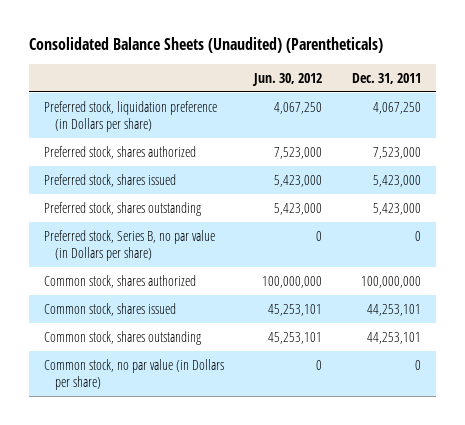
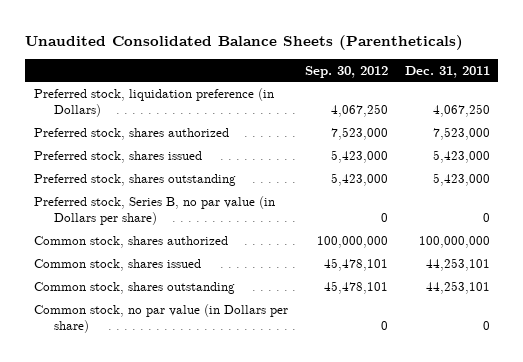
- Consolidated Balance Sheets (Unaudited) (Parentheticals)
+ Unaudited Consolidated Balance Sheets (Parentheticals)
- | Jun. 30, 2012 | Dec. 31, 2011
+ | Sep. 30, 2012 | Dec. 31, 2011
- Preferred stock, liquidation preference (in Dollars per share) | 4,067,250 | 4,067,250
+ Preferred stock, liquidation preference (in Dollars) | 4,067,250 | 4,067,250

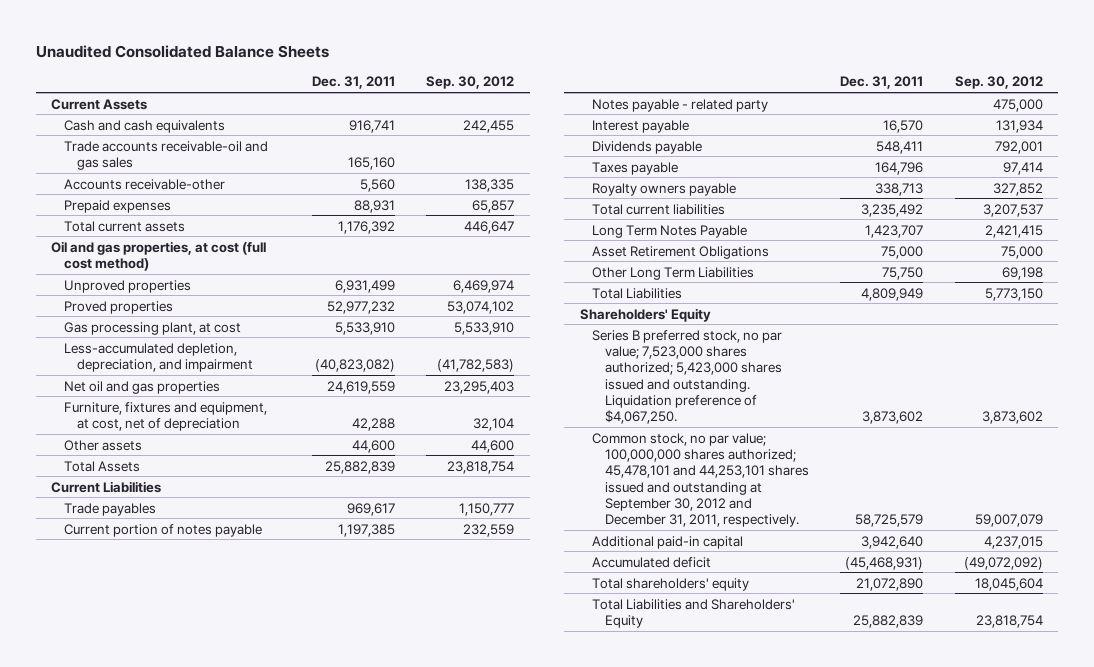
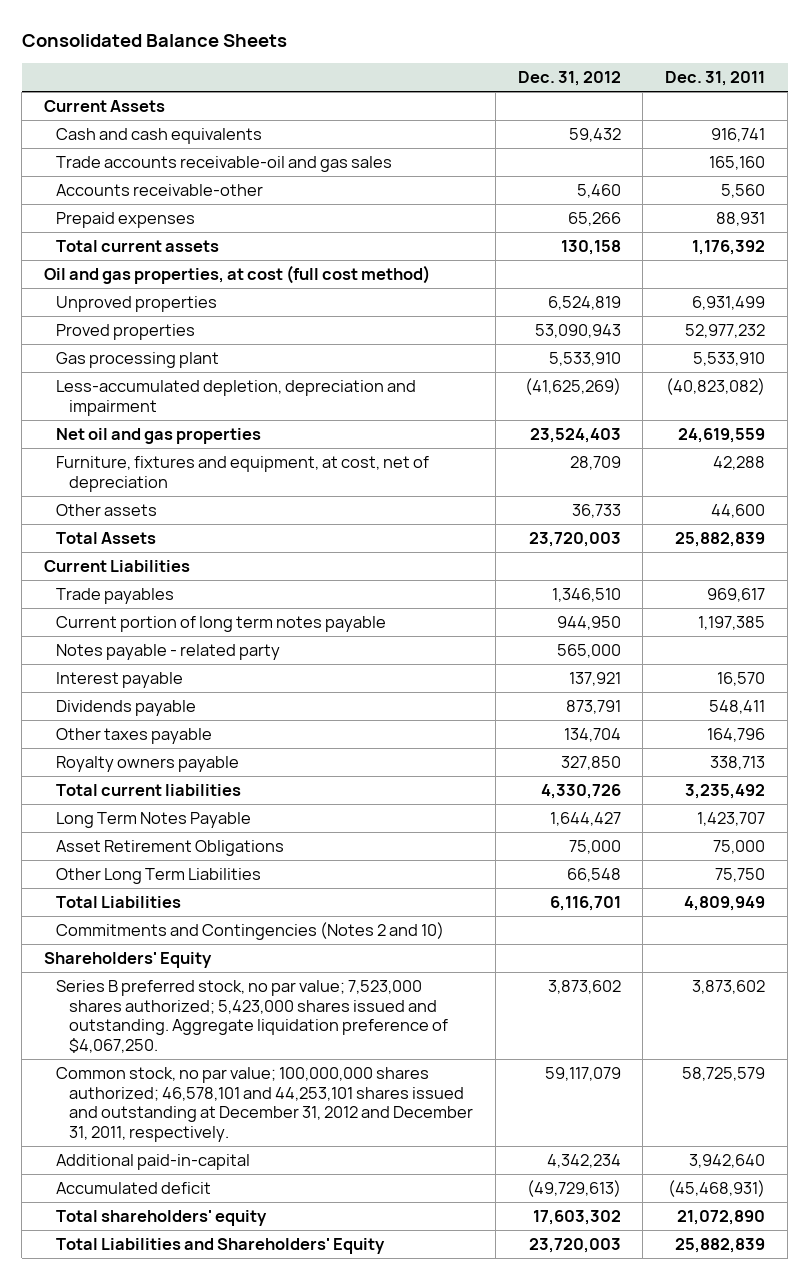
- Unaudited Consolidated Balance Sheets
+ Consolidated Balance Sheets
- | Dec. 31, 2011 | Sep. 30, 2012
+ | Dec. 31, 2012 | Dec. 31, 2011
- Gas processing plant, at cost | 5,533,910 | 5,533,910
- Less-accumulated depletion, depreciation, and impairment | (40,823,082) | (41,782,583)
+ Gas processing plant | 5,533,910 | 5,533,910
+ Less-accumulated depletion, depreciation and impairment | (41,625,269) | (40,823,082)
- Current portion of notes payable | 1,197,385 | 232,559
+ Current portion of long term notes payable | 944,950 | 1,197,385
- Taxes payable | 164,796 | 97,414
+ Other taxes payable | 134,704 | 164,796
+ Commitments and Contingencies (Notes 2 and 10)
- Series B preferred stock, no par value; 7,523,000 shares authorized; 5,423,000 shares issued and outstanding. Liquidation preference of $4,067,250. | 3,873,602 | 3,873,602
- Common stock, no par value; 100,000,000 shares authorized; 45,478,101 and 44,253,101 shares issued and outstanding at September 30, 2012 and December 31, 2011, respectively. | 58,725,579 | 59,007,079
- Additional paid-in capital | 3,942,640 | 4,237,015
+ Series B preferred stock, no par value; 7,523,000 shares authorized; 5,423,000 shares issued and outstanding. Aggregate liquidation preference of $4,067,250. | 3,873,602 | 3,873,602
+ Common stock, no par value; 100,000,000 shares authorized; 46,578,101 and 44,253,101 shares issued and outstanding at December 31, 2012 and December 31, 2011, respectively. | 59,117,079 | 58,725,579
+ Additional paid-in-capital | 4,342,234 | 3,942,640

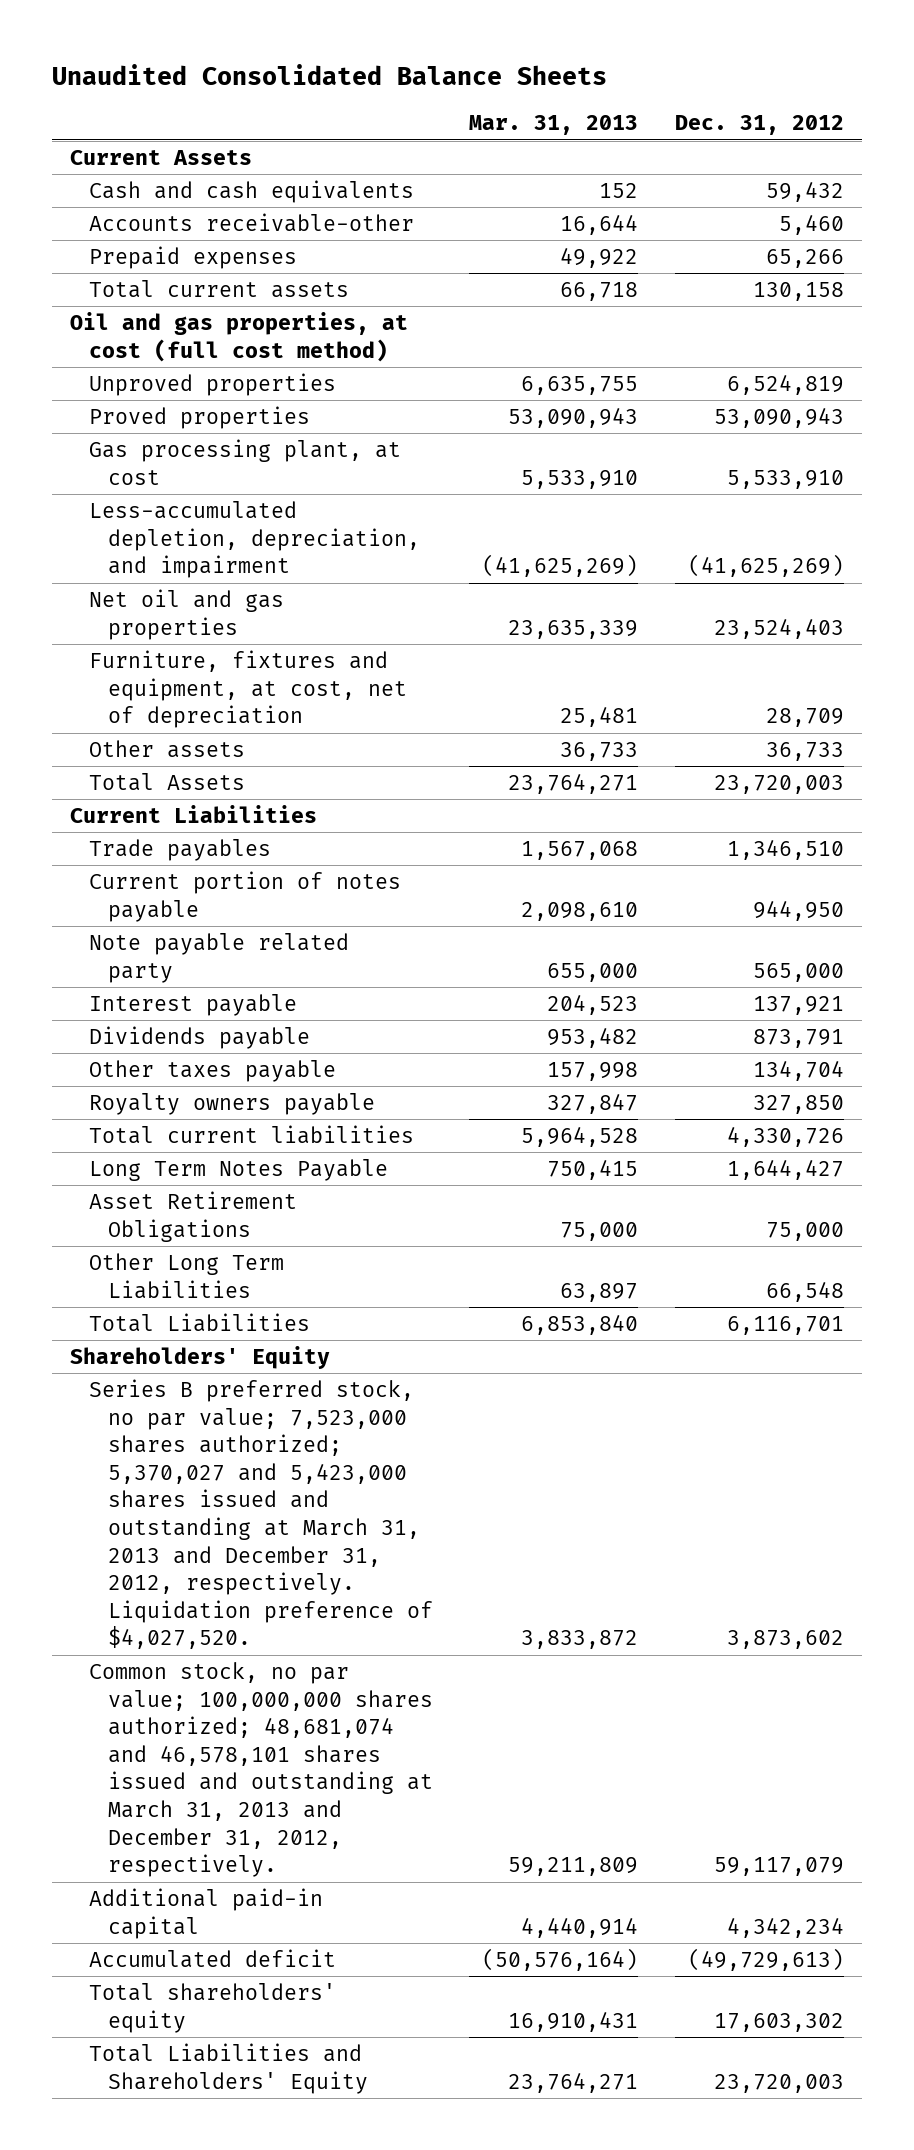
- Consolidated Balance Sheets
+ Unaudited Consolidated Balance Sheets
- | Dec. 31, 2012 | Dec. 31, 2011
+ | Mar. 31, 2013 | Dec. 31, 2012
- Trade accounts receivable-oil and gas sales | | 165,160
- Gas processing plant | 5,533,910 | 5,533,910
- Less-accumulated depletion, depreciation and impairment | (41,625,269) | (40,823,082)
+ Gas processing plant, at cost | 5,533,910 | 5,533,910
+ Less-accumulated depletion, depreciation, and impairment | (41,625,269) | (41,625,269)
- Current portion of long term notes payable | 944,950 | 1,197,385
- Notes payable - related party | 565,000 |
+ Current portion of notes payable | 2,098,610 | 944,950
+ Note payable related party | 655,000 | 565,000
- Commitments and Contingencies (Notes 2 and 10)
- Series B preferred stock, no par value; 7,523,000 shares authorized; 5,423,000 shares issued and outstanding. Aggregate liquidation preference of $4,067,250. | 3,873,602 | 3,873,602
- Common stock, no par value; 100,000,000 shares authorized; 46,578,101 and 44,253,101 shares issued and outstanding at December 31, 2012 and December 31, 2011, respectively. | 59,117,079 | 58,725,579
- Additional paid-in-capital | 4,342,234 | 3,942,640
+ Series B preferred stock, no par value; 7,523,000 shares authorized; 5,370,027 and 5,423,000 shares issued and outstanding at March 31, 2013 and December 31, 2012, respectively. Liquidation preference of $4,027,520. | 3,833,872 | 3,873,602
+ Common stock, no par value; 100,000,000 shares authorized; 48,681,074 and 46,578,101 shares issued and outstanding at March 31, 2013 and December 31, 2012, respectively. | 59,211,809 | 59,117,079
+ Additional paid-in capital | 4,440,914 | 4,342,234

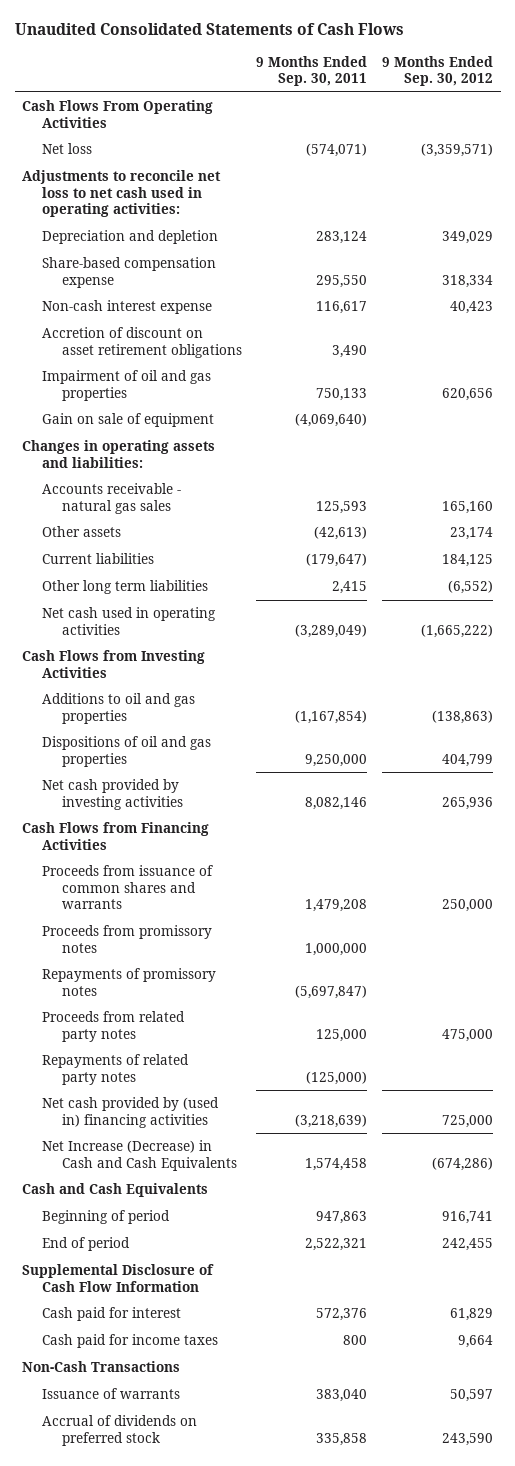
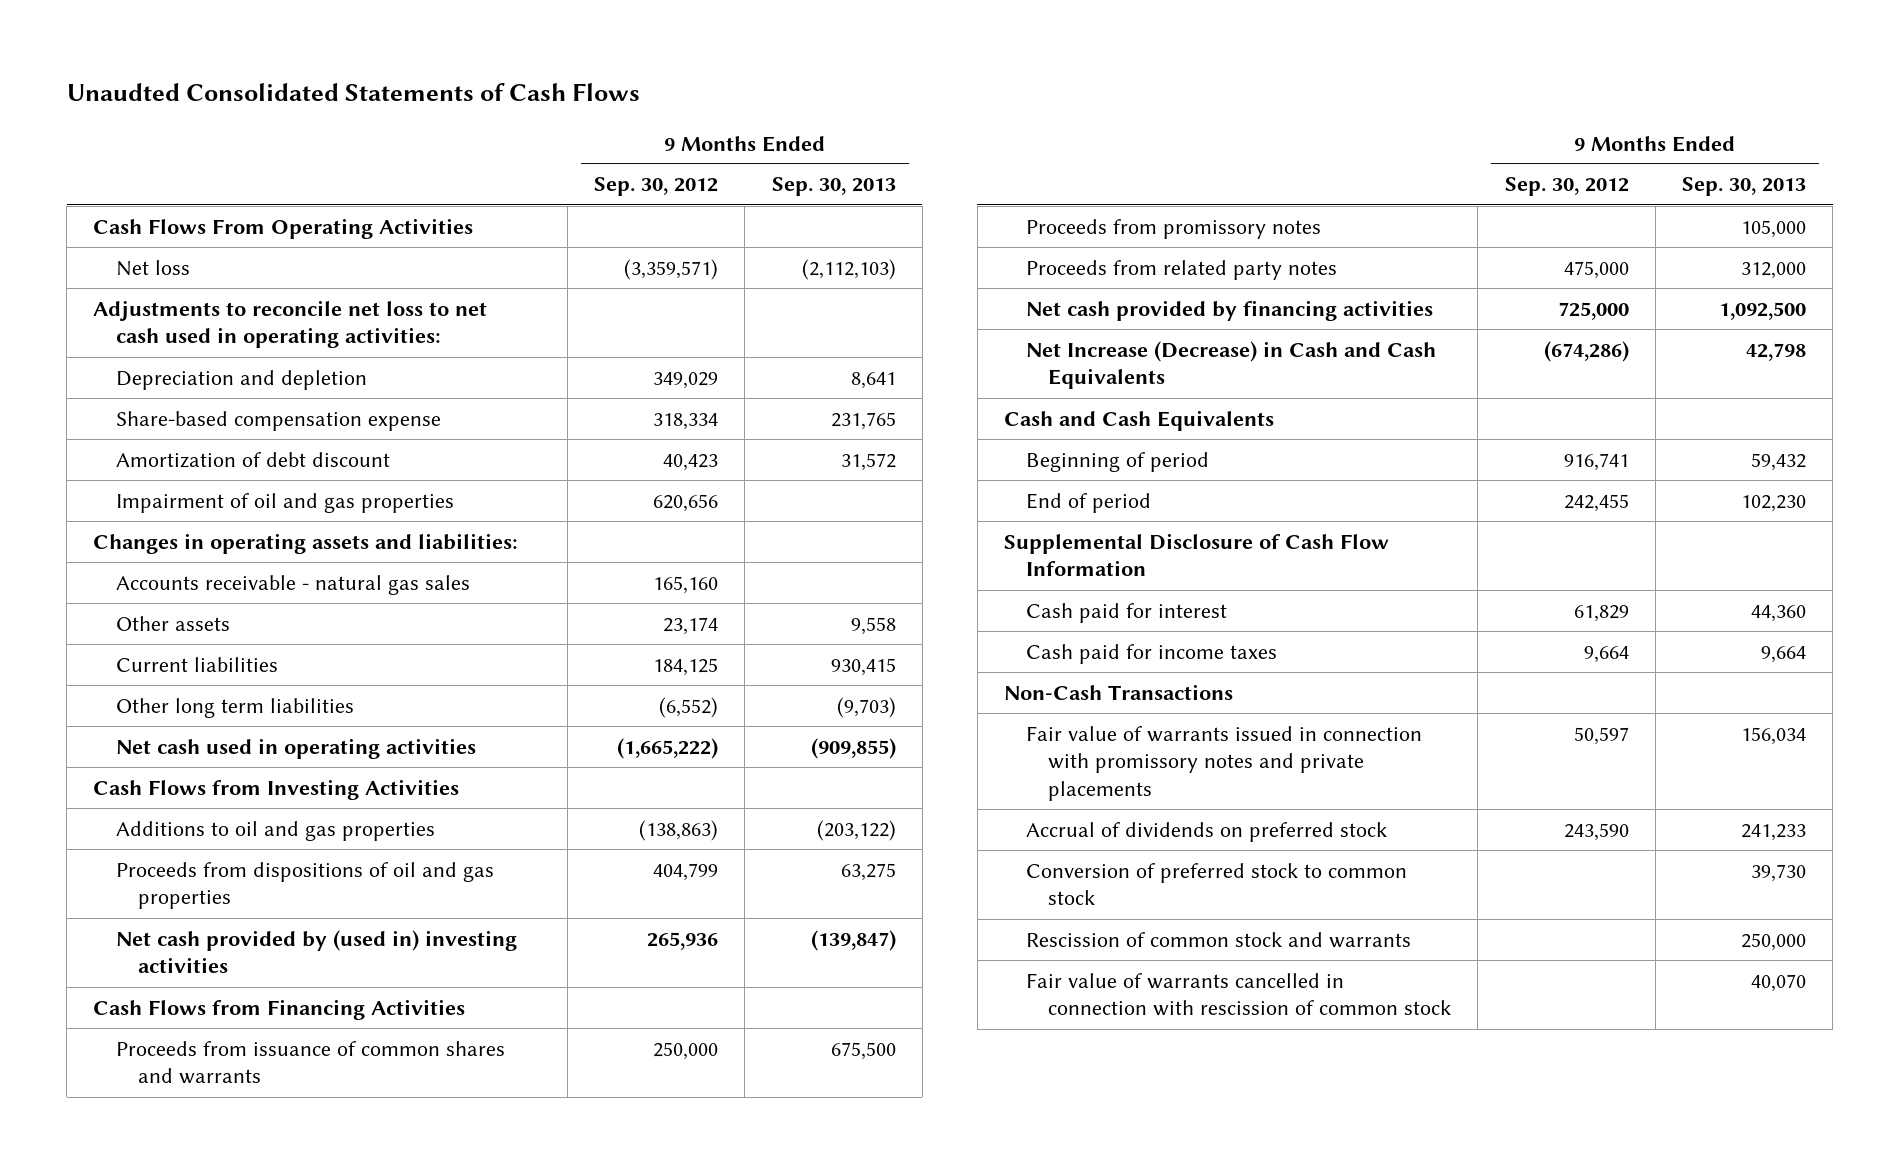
- Unaudited Consolidated Statements of Cash Flows
+ Unaudted Consolidated Statements of Cash Flows
- | 9 Months Ended Sep. 30, 2011 | 9 Months Ended Sep. 30, 2012
+ | 9 Months Ended Sep. 30, 2012 | 9 Months Ended Sep. 30, 2013
- Non-cash interest expense | 116,617 | 40,423
- Accretion of discount on asset retirement obligations | 3,490 |
+ Amortization of debt discount | 40,423 | 31,572
- Gain on sale of equipment | (4,069,640) |
- Dispositions of oil and gas properties | 9,250,000 | 404,799
- Net cash provided by investing activities | 8,082,146 | 265,936
+ Proceeds from dispositions of oil and gas properties | 404,799 | 63,275
+ Net cash provided by (used in) investing activities | 265,936 | (139,847)
- Repayments of promissory notes | (5,697,847) |
- Repayments of related party notes | (125,000) |
- Net cash provided by (used in) financing activities | (3,218,639) | 725,000
+ Net cash provided by financing activities | 725,000 | 1,092,500
- Issuance of warrants | 383,040 | 50,597
+ Fair value of warrants issued in connection with promissory notes and private placements | 50,597 | 156,034
+ Conversion of preferred stock to common stock | | 39,730
+ Rescission of common stock and warrants | | 250,000
+ Fair value of warrants cancelled in connection with rescission of common stock | | 40,070

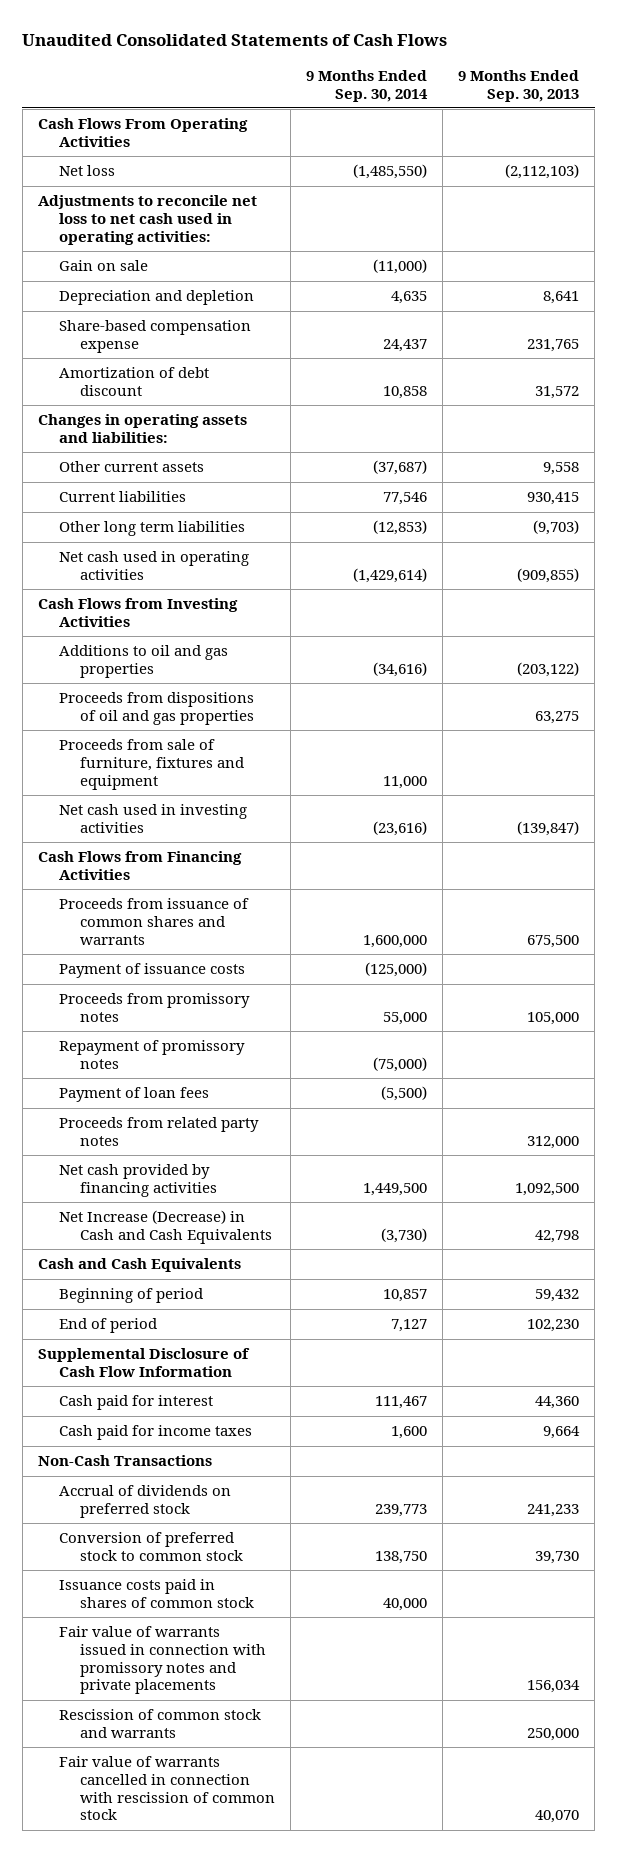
- Unaudted Consolidated Statements of Cash Flows
+ Unaudited Consolidated Statements of Cash Flows
- | 9 Months Ended Sep. 30, 2012 | 9 Months Ended Sep. 30, 2013
+ | 9 Months Ended Sep. 30, 2014 | 9 Months Ended Sep. 30, 2013
+ Gain on sale | (11,000) |
- Impairment of oil and gas properties | 620,656 |
- Accounts receivable - natural gas sales | 165,160 |
- Other assets | 23,174 | 9,558
+ Other current assets | (37,687) | 9,558
- Net cash provided by (used in) investing activities | 265,936 | (139,847)
+ Proceeds from sale of furniture, fixtures and equipment | 11,000 |
+ Net cash used in investing activities | (23,616) | (139,847)
+ Payment of issuance costs | (125,000) |
+ Repayment of promissory notes | (75,000) |
+ Payment of loan fees | (5,500) |
+ Issuance costs paid in shares of common stock | 40,000 |
moved down: Fair value of warrants issued in connection with promissory notes and private placements | | 156,034

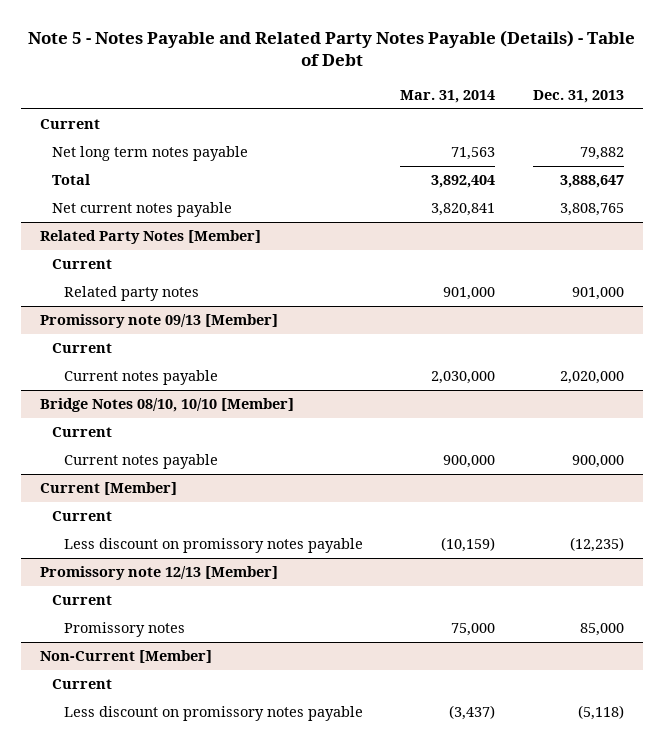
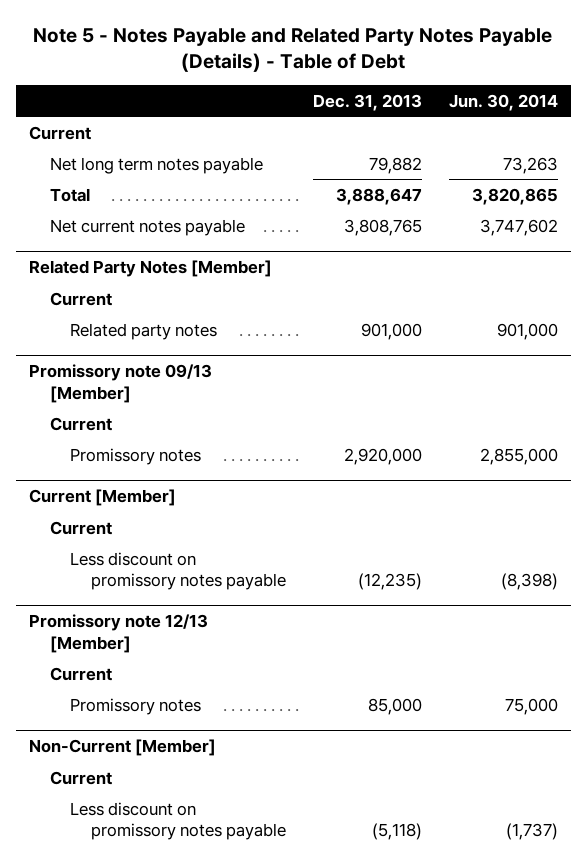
- | Mar. 31, 2014 | Dec. 31, 2013
+ | Dec. 31, 2013 | Jun. 30, 2014
@ Promissory note 09/13 [Member]
- Current notes payable | 2,030,000 | 2,020,000
- Bridge Notes 08/10, 10/10 [Member]
- Current
- Current notes payable | 900,000 | 900,000
@ Promissory note 09/13 [Member]
+ Promissory notes | 2,920,000 | 2,855,000

